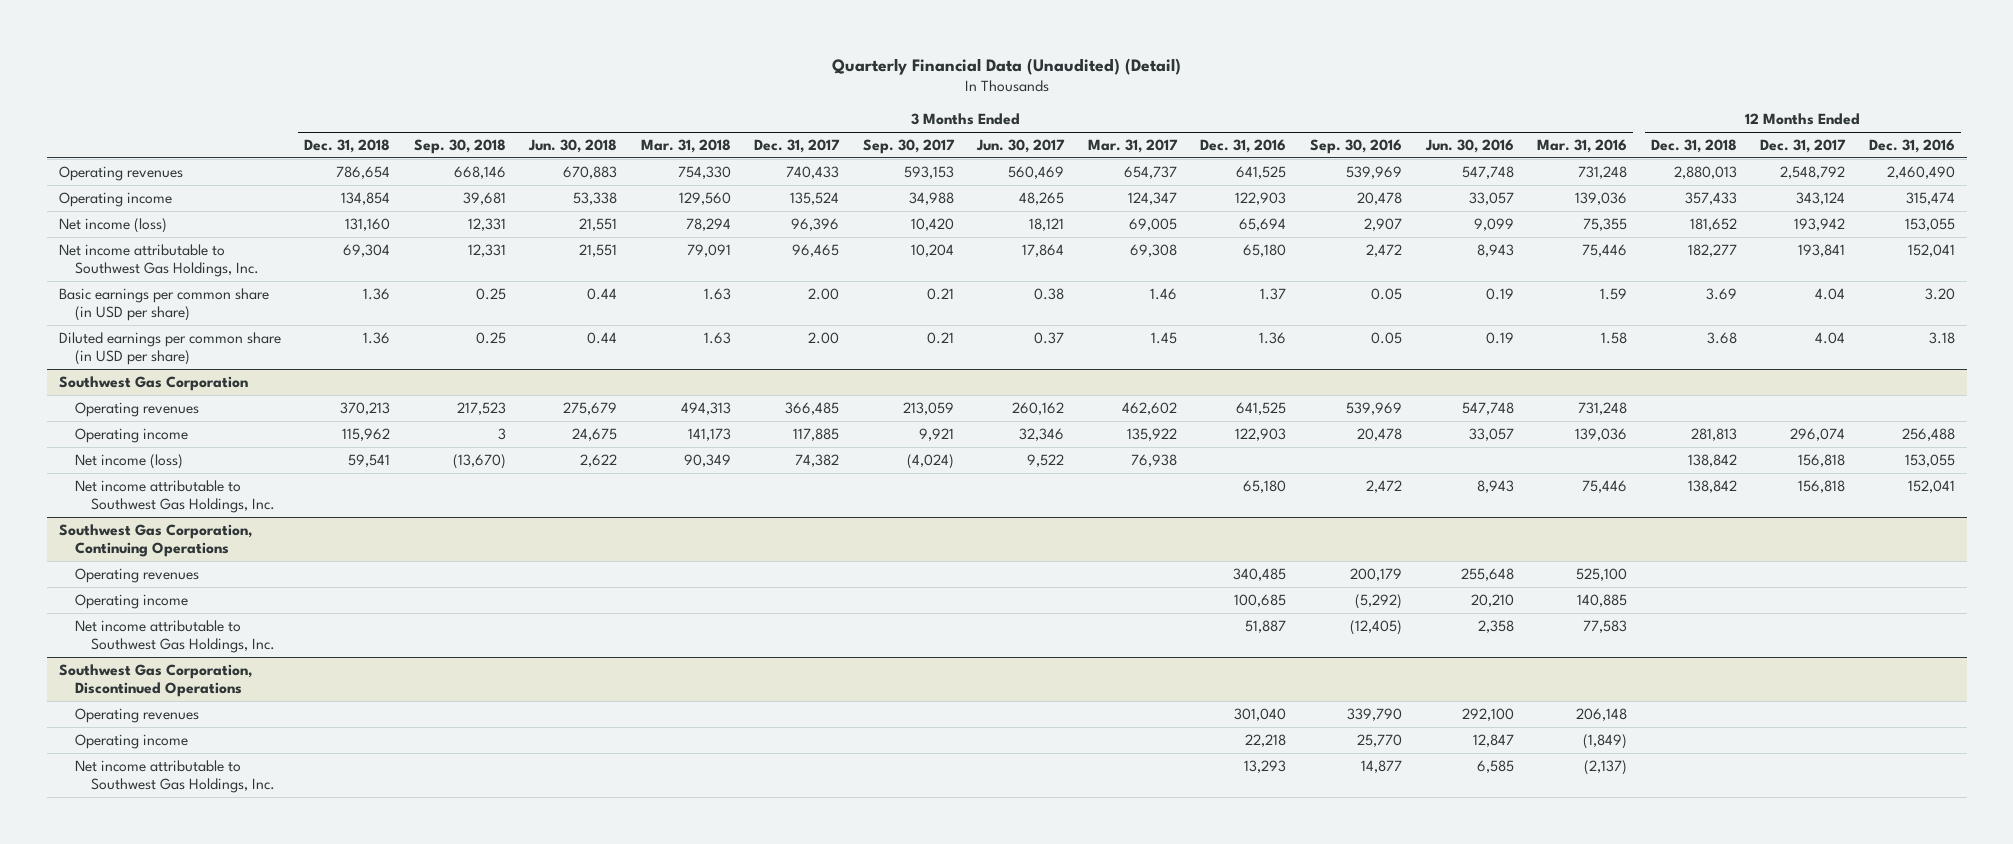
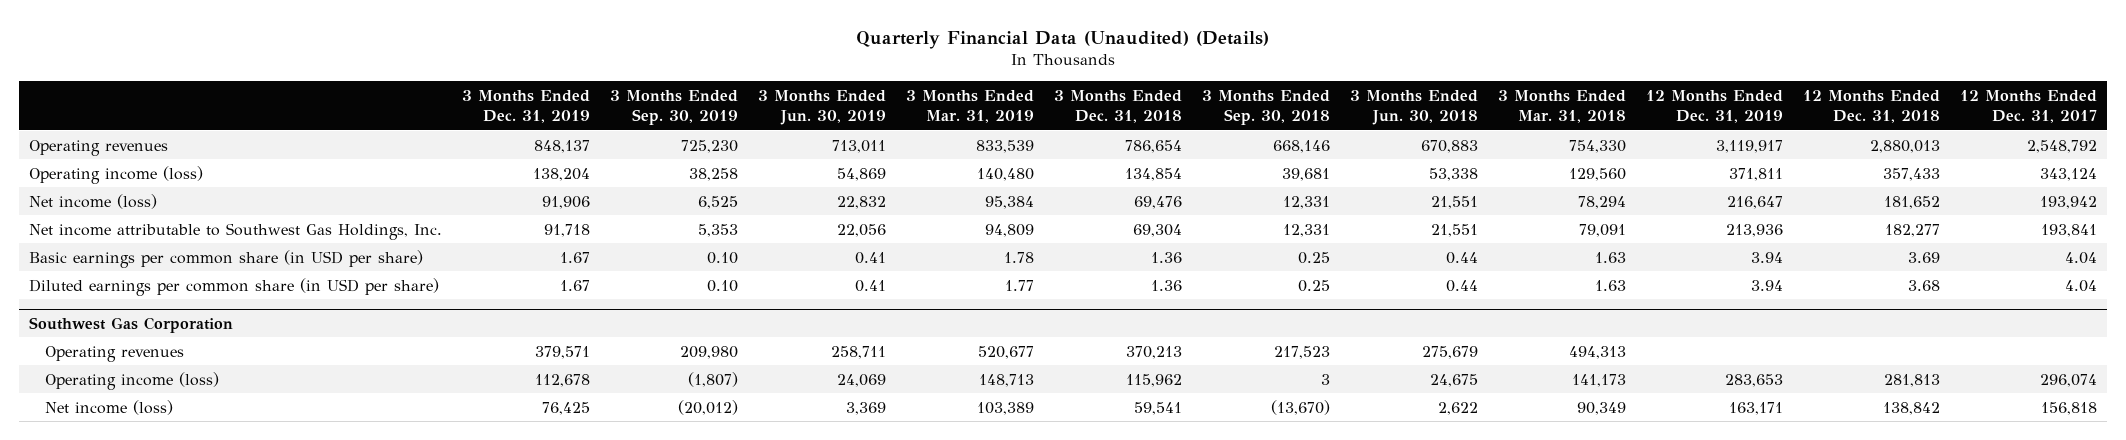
- Quarterly Financial Data (Unaudited) (Detail)
+ Quarterly Financial Data (Unaudited) (Details)
- | 3 Months Ended Dec. 31, 2018 | 3 Months Ended Sep. 30, 2018 | 3 Months Ended Jun. 30, 2018 | 3 Months Ended Mar. 31, 2018 | 3 Months Ended Dec. 31, 2017 | 3 Months Ended Sep. 30, 2017 | 3 Months Ended Jun. 30, 2017 | 3 Months Ended Mar. 31, 2017 | 3 Months Ended Dec. 31, 2016 | 3 Months Ended Sep. 30, 2016 | 3 Months Ended Jun. 30, 2016 | 3 Months Ended Mar. 31, 2016 | 12 Months Ended Dec. 31, 2018 | 12 Months Ended Dec. 31, 2017 | 12 Months Ended Dec. 31, 2016
+ | 3 Months Ended Dec. 31, 2019 | 3 Months Ended Sep. 30, 2019 | 3 Months Ended Jun. 30, 2019 | 3 Months Ended Mar. 31, 2019 | 3 Months Ended Dec. 31, 2018 | 3 Months Ended Sep. 30, 2018 | 3 Months Ended Jun. 30, 2018 | 3 Months Ended Mar. 31, 2018 | 12 Months Ended Dec. 31, 2019 | 12 Months Ended Dec. 31, 2018 | 12 Months Ended Dec. 31, 2017
- Operating income | 134,854 | 39,681 | 53,338 | 129,560 | 135,524 | 34,988 | 48,265 | 124,347 | 122,903 | 20,478 | 33,057 | 139,036 | 357,433 | 343,124 | 315,474
- Net income (loss) | 131,160 | 12,331 | 21,551 | 78,294 | 96,396 | 10,420 | 18,121 | 69,005 | 65,694 | 2,907 | 9,099 | 75,355 | 181,652 | 193,942 | 153,055
+ Operating income (loss) | 138,204 | 38,258 | 54,869 | 140,480 | 134,854 | 39,681 | 53,338 | 129,560 | 371,811 | 357,433 | 343,124
+ Net income (loss) | 91,906 | 6,525 | 22,832 | 95,384 | 69,476 | 12,331 | 21,551 | 78,294 | 216,647 | 181,652 | 193,942
@ Southwest Gas Corporation
- Operating income | 115,962 | 3 | 24,675 | 141,173 | 117,885 | 9,921 | 32,346 | 135,922 | 122,903 | 20,478 | 33,057 | 139,036 | 281,813 | 296,074 | 256,488
+ Operating income (loss) | 112,678 | (1,807) | 24,069 | 148,713 | 115,962 | 3 | 24,675 | 141,173 | 283,653 | 281,813 | 296,074
- Net income attributable to Southwest Gas Holdings, Inc. | | | | | | | | | 65,180 | 2,472 | 8,943 | 75,446 | 138,842 | 156,818 | 152,041
- Southwest Gas Corporation, Continuing Operations
- Operating revenues | | | | | | | | | 340,485 | 200,179 | 255,648 | 525,100 | | |
- Operating income | | | | | | | | | 100,685 | (5,292) | 20,210 | 140,885 | | |
- Net income attributable to Southwest Gas Holdings, Inc. | | | | | | | | | 51,887 | (12,405) | 2,358 | 77,583 | | |
- Southwest Gas Corporation, Discontinued Operations
- Operating revenues | | | | | | | | | 301,040 | 339,790 | 292,100 | 206,148 | | |
- Operating income | | | | | | | | | 22,218 | 25,770 | 12,847 | (1,849) | | |
- Net income attributable to Southwest Gas Holdings, Inc. | | | | | | | | | 13,293 | 14,877 | 6,585 | (2,137) | | |

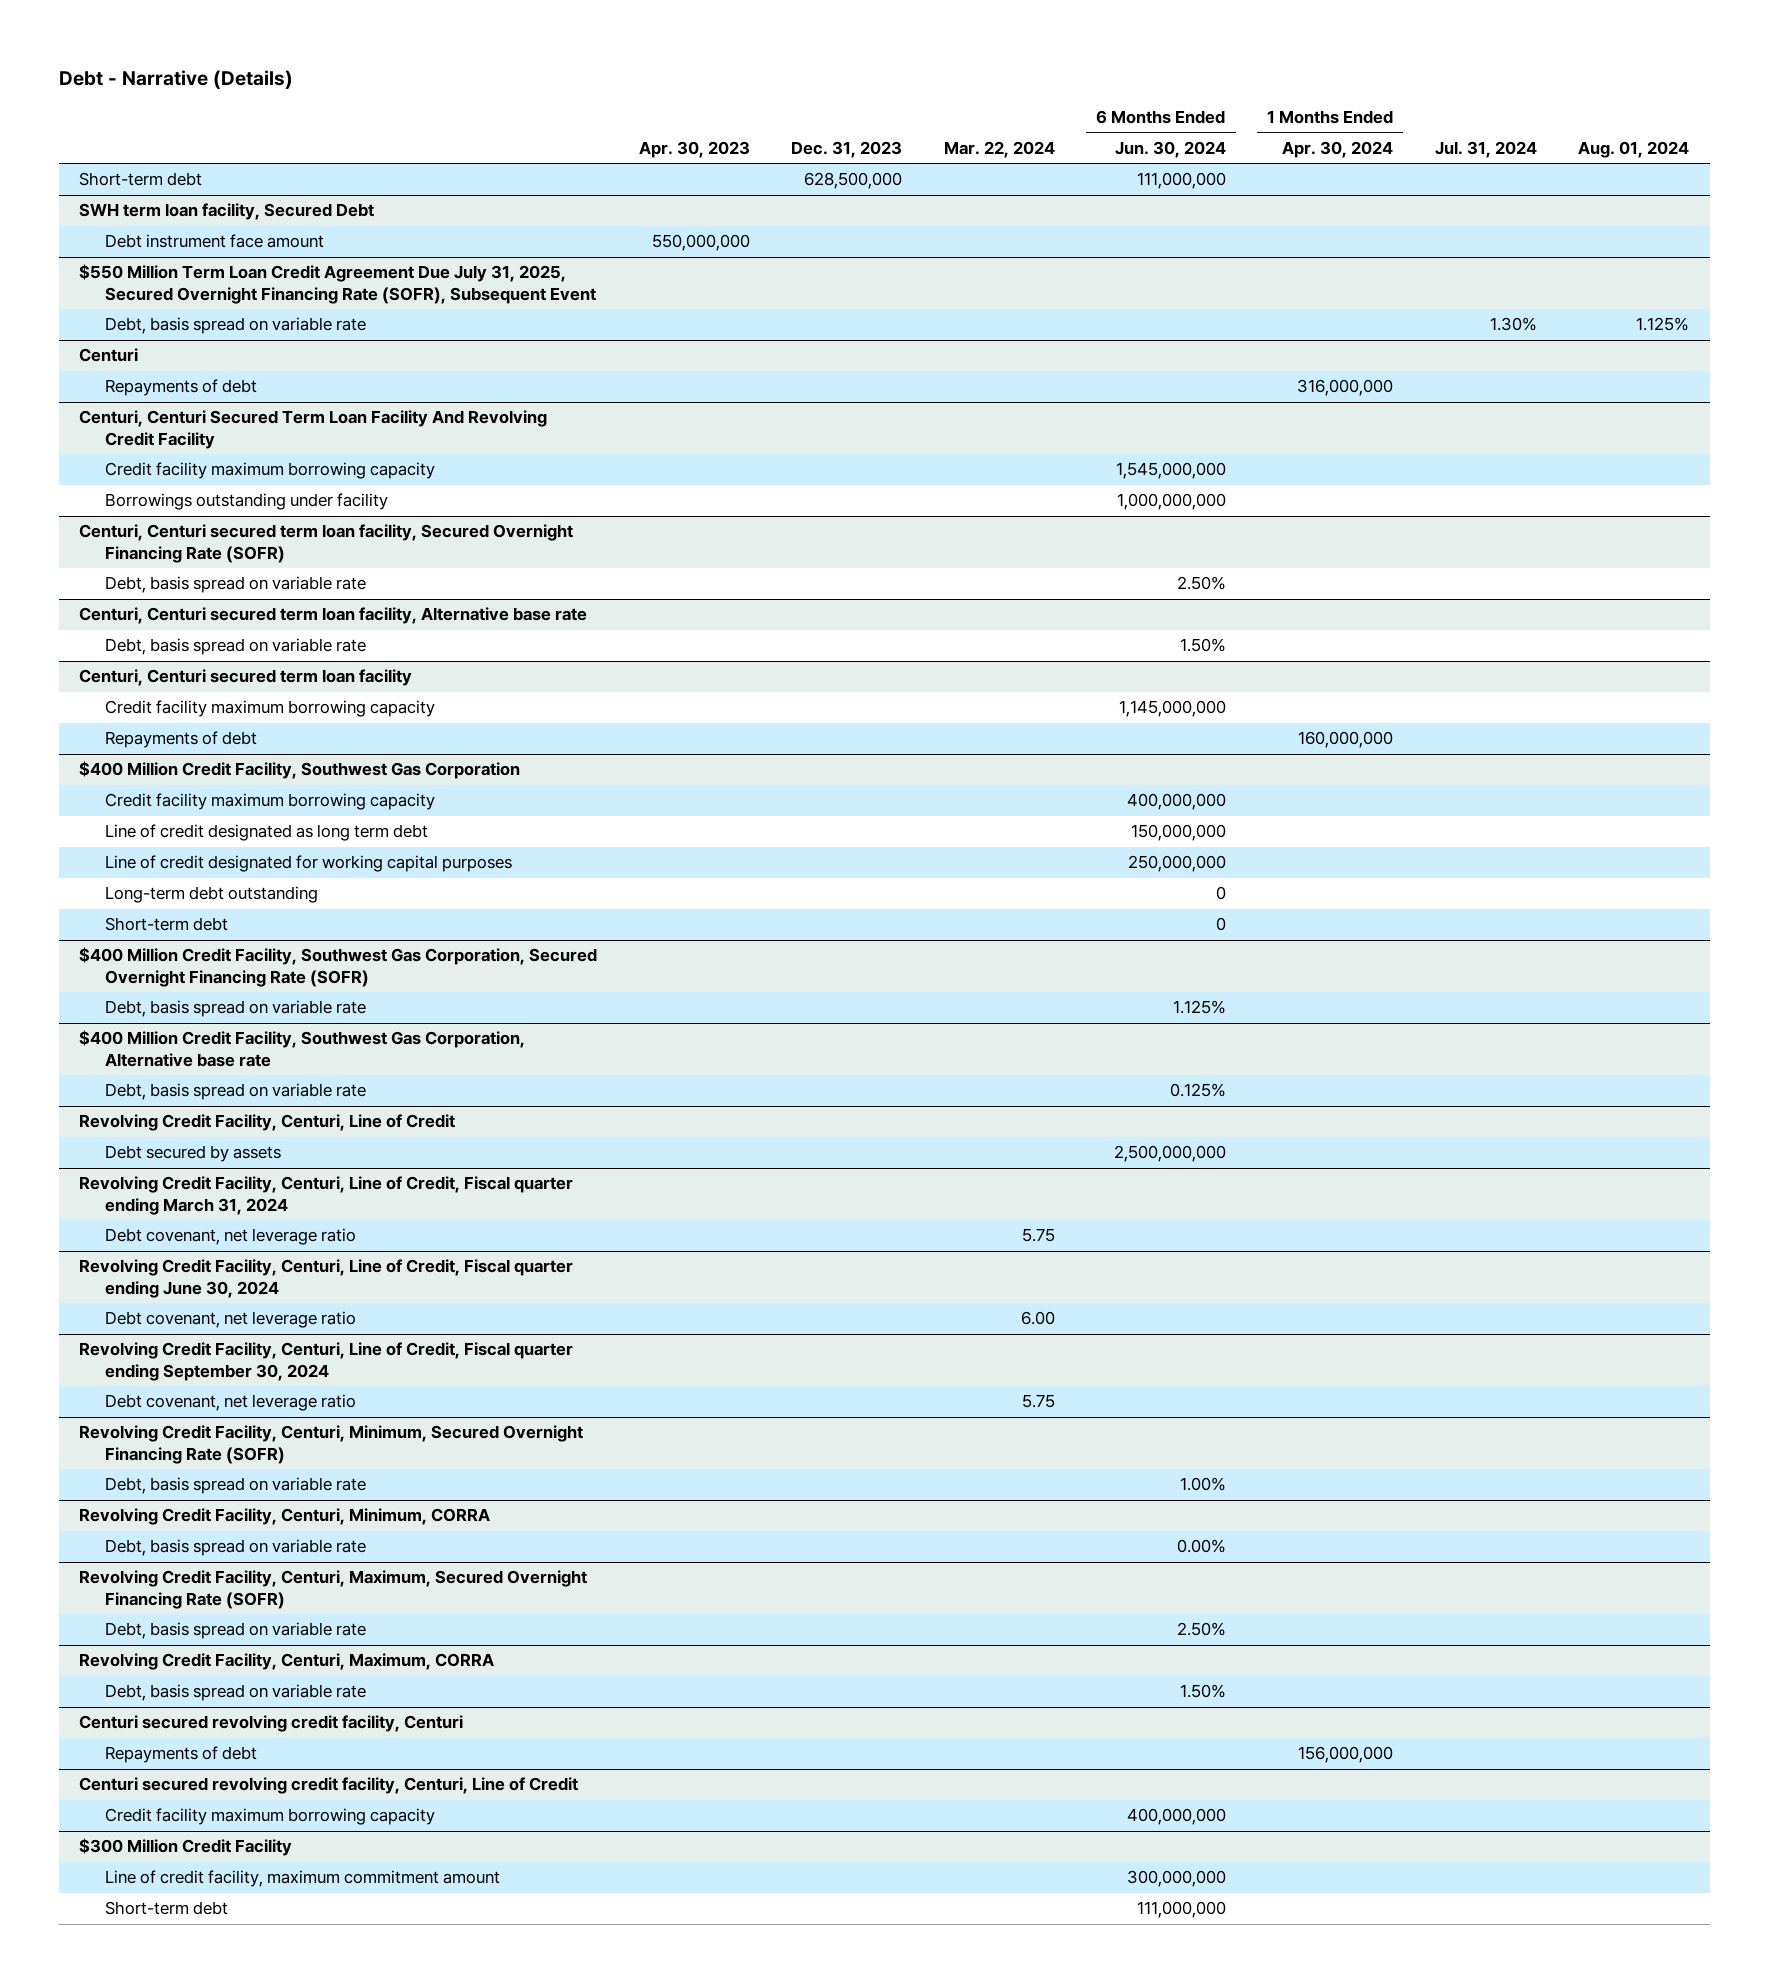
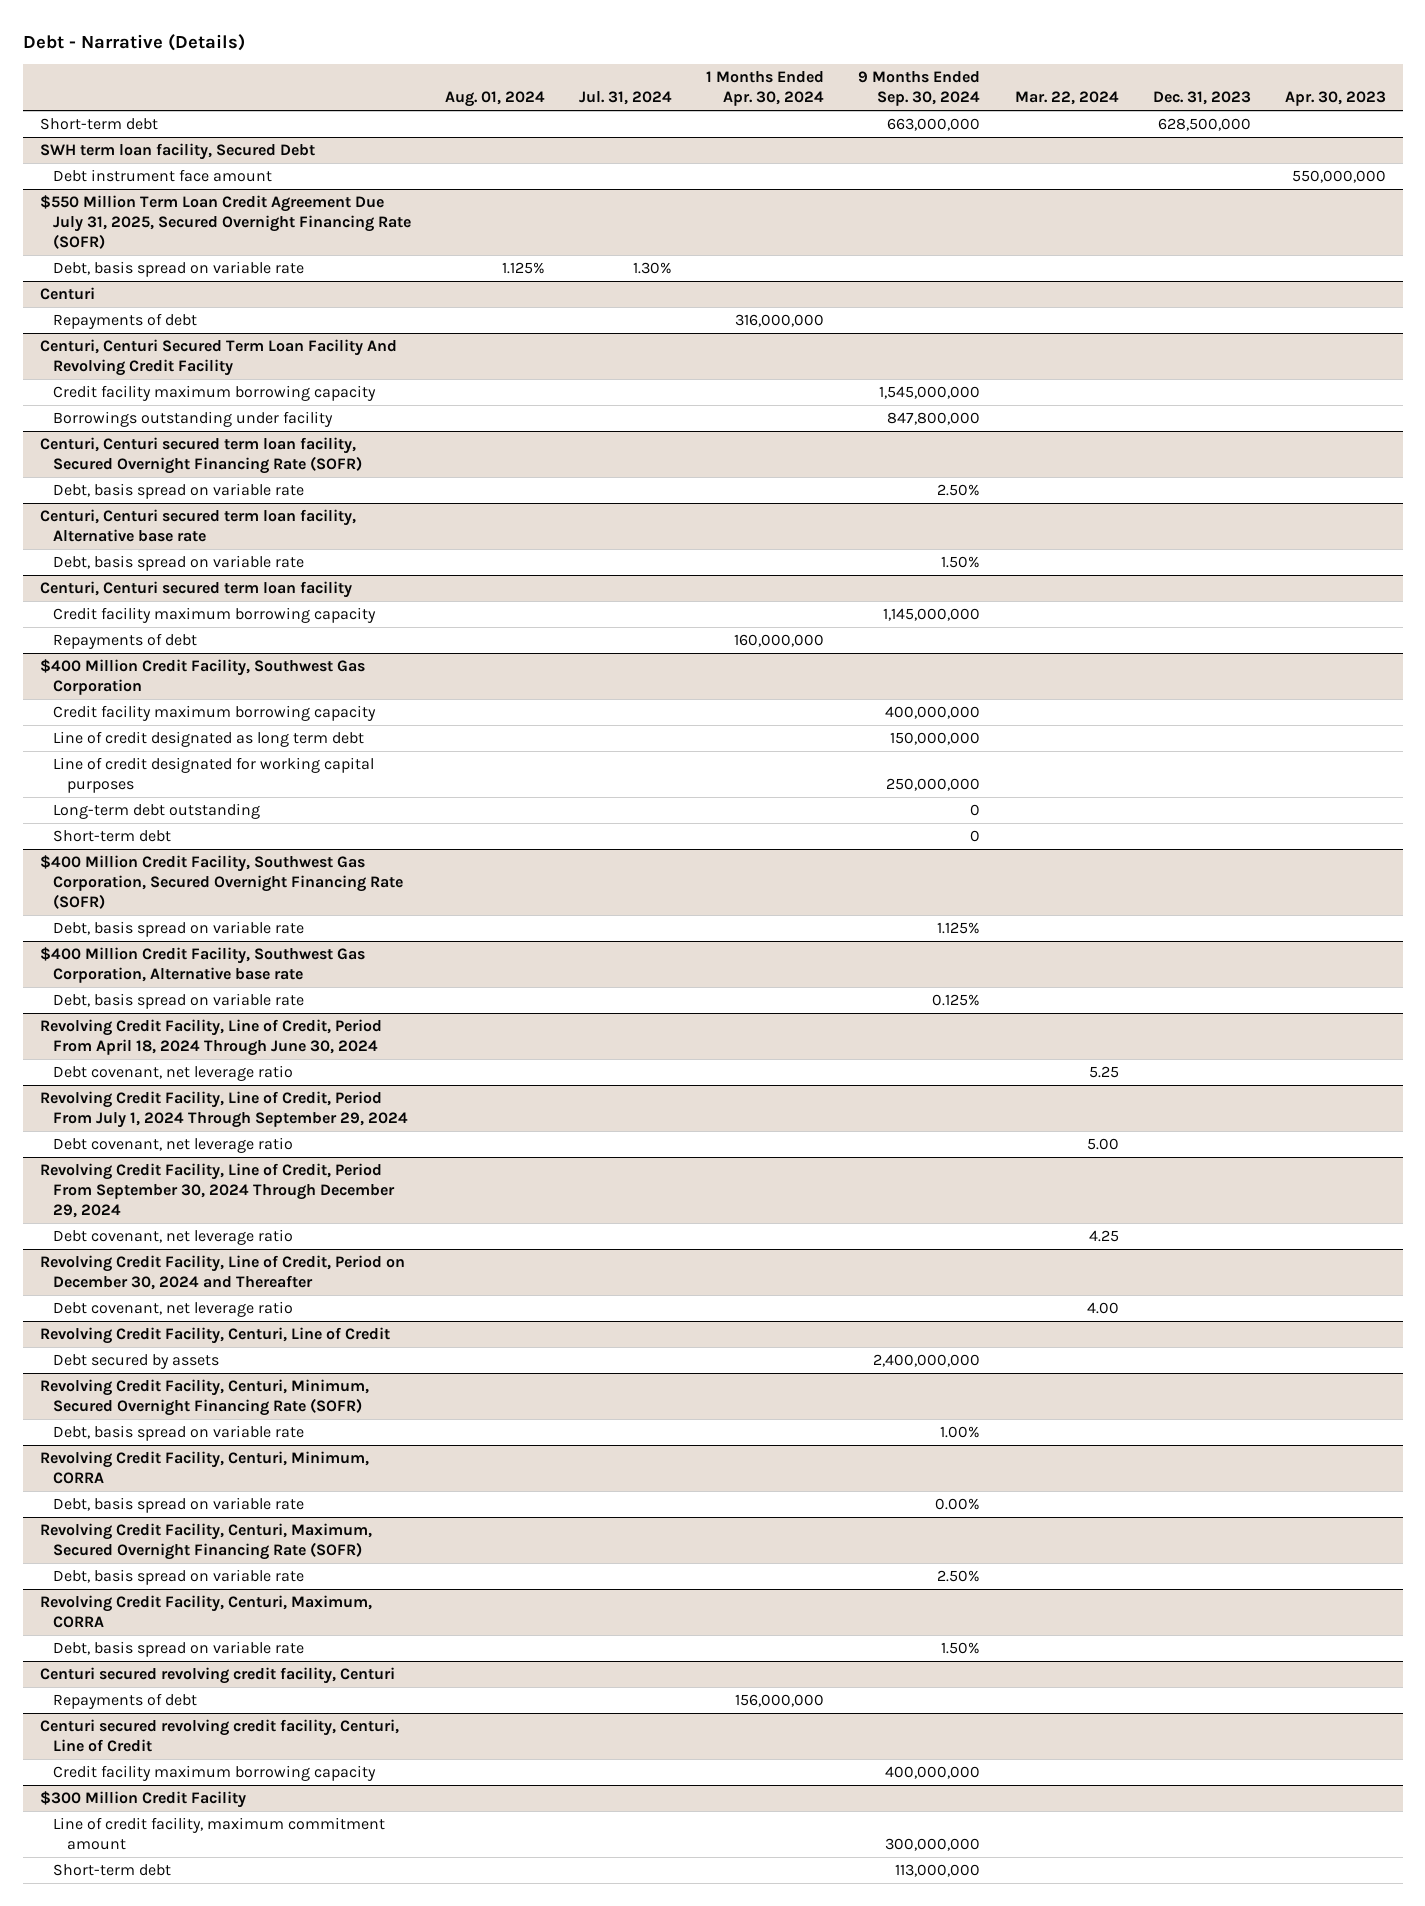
- | Apr. 30, 2023 | Dec. 31, 2023 | Mar. 22, 2024 | 6 Months Ended Jun. 30, 2024 | 1 Months Ended Apr. 30, 2024 | Jul. 31, 2024 | Aug. 01, 2024
+ | Aug. 01, 2024 | Jul. 31, 2024 | 1 Months Ended Apr. 30, 2024 | 9 Months Ended Sep. 30, 2024 | Mar. 22, 2024 | Dec. 31, 2023 | Apr. 30, 2023
- $550 Million Term Loan Credit Agreement Due July 31, 2025, Secured Overnight Financing Rate (SOFR), Subsequent Event
+ $550 Million Term Loan Credit Agreement Due July 31, 2025, Secured Overnight Financing Rate (SOFR)
+ Revolving Credit Facility, Line of Credit, Period From April 18, 2024 Through June 30, 2024
+ Debt covenant, net leverage ratio | | | | | 5.25 | |
+ Revolving Credit Facility, Line of Credit, Period From July 1, 2024 Through September 29, 2024
+ Debt covenant, net leverage ratio | | | | | 5.00 | |
+ Revolving Credit Facility, Line of Credit, Period From September 30, 2024 Through December 29, 2024
+ Debt covenant, net leverage ratio | | | | | 4.25 | |
+ Revolving Credit Facility, Line of Credit, Period on December 30, 2024 and Thereafter
+ Debt covenant, net leverage ratio | | | | | 4.00 | |
- Revolving Credit Facility, Centuri, Line of Credit, Fiscal quarter ending March 31, 2024
- Debt covenant, net leverage ratio | | | 5.75 | | | |
- Revolving Credit Facility, Centuri, Line of Credit, Fiscal quarter ending June 30, 2024
- Debt covenant, net leverage ratio | | | 6.00 | | | |
- Revolving Credit Facility, Centuri, Line of Credit, Fiscal quarter ending September 30, 2024
- Debt covenant, net leverage ratio | | | 5.75 | | | |

